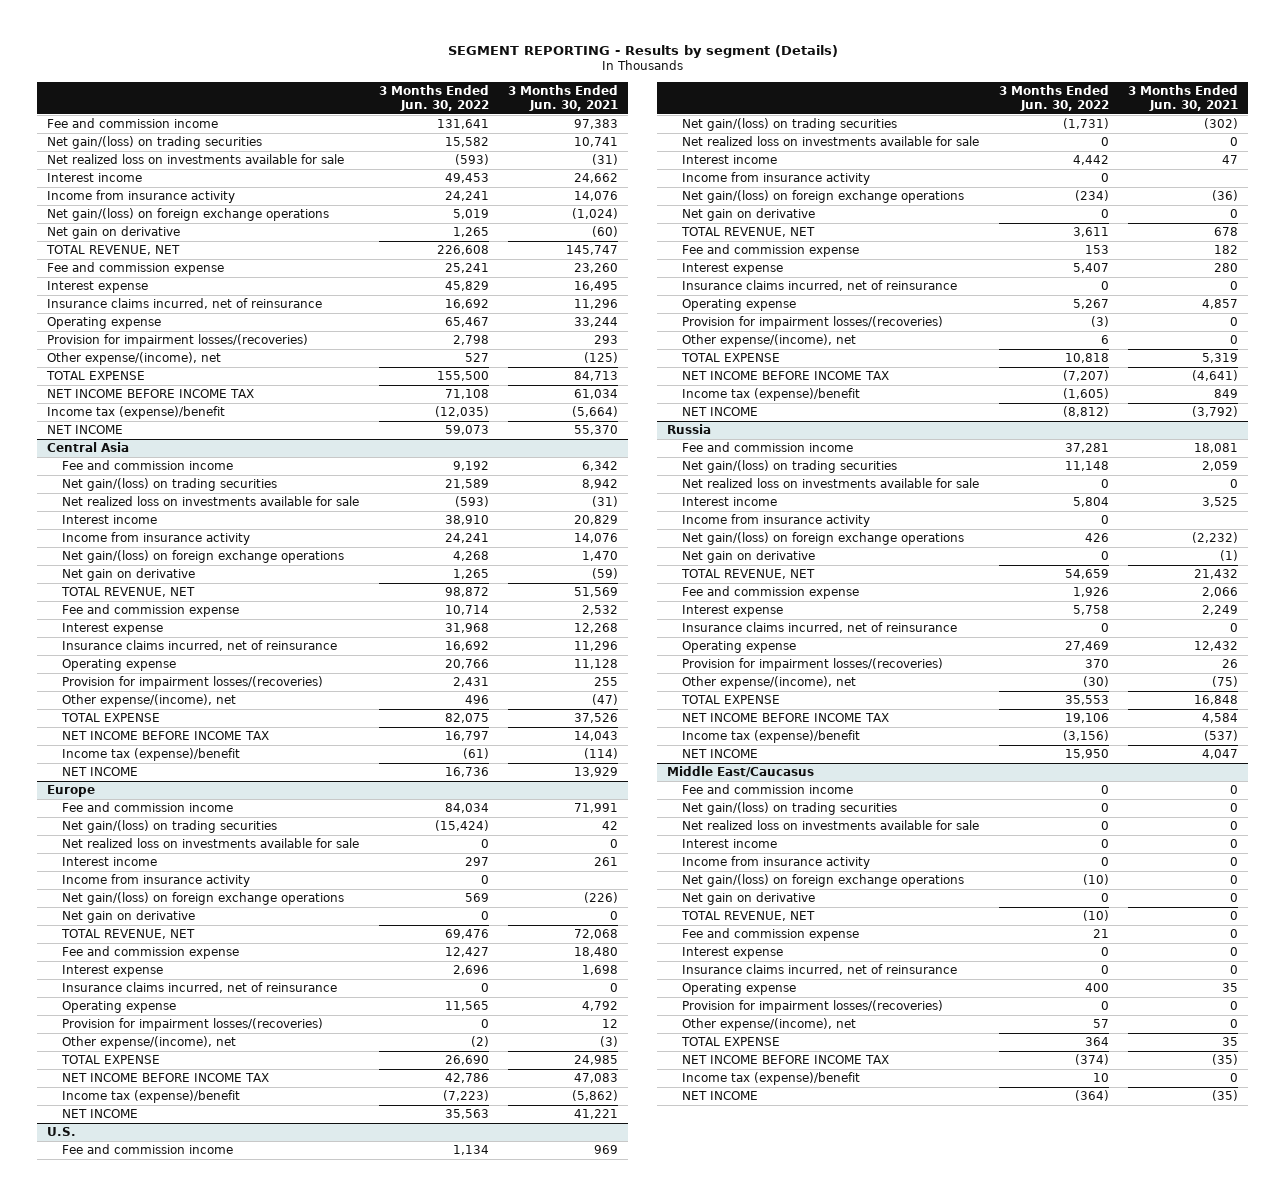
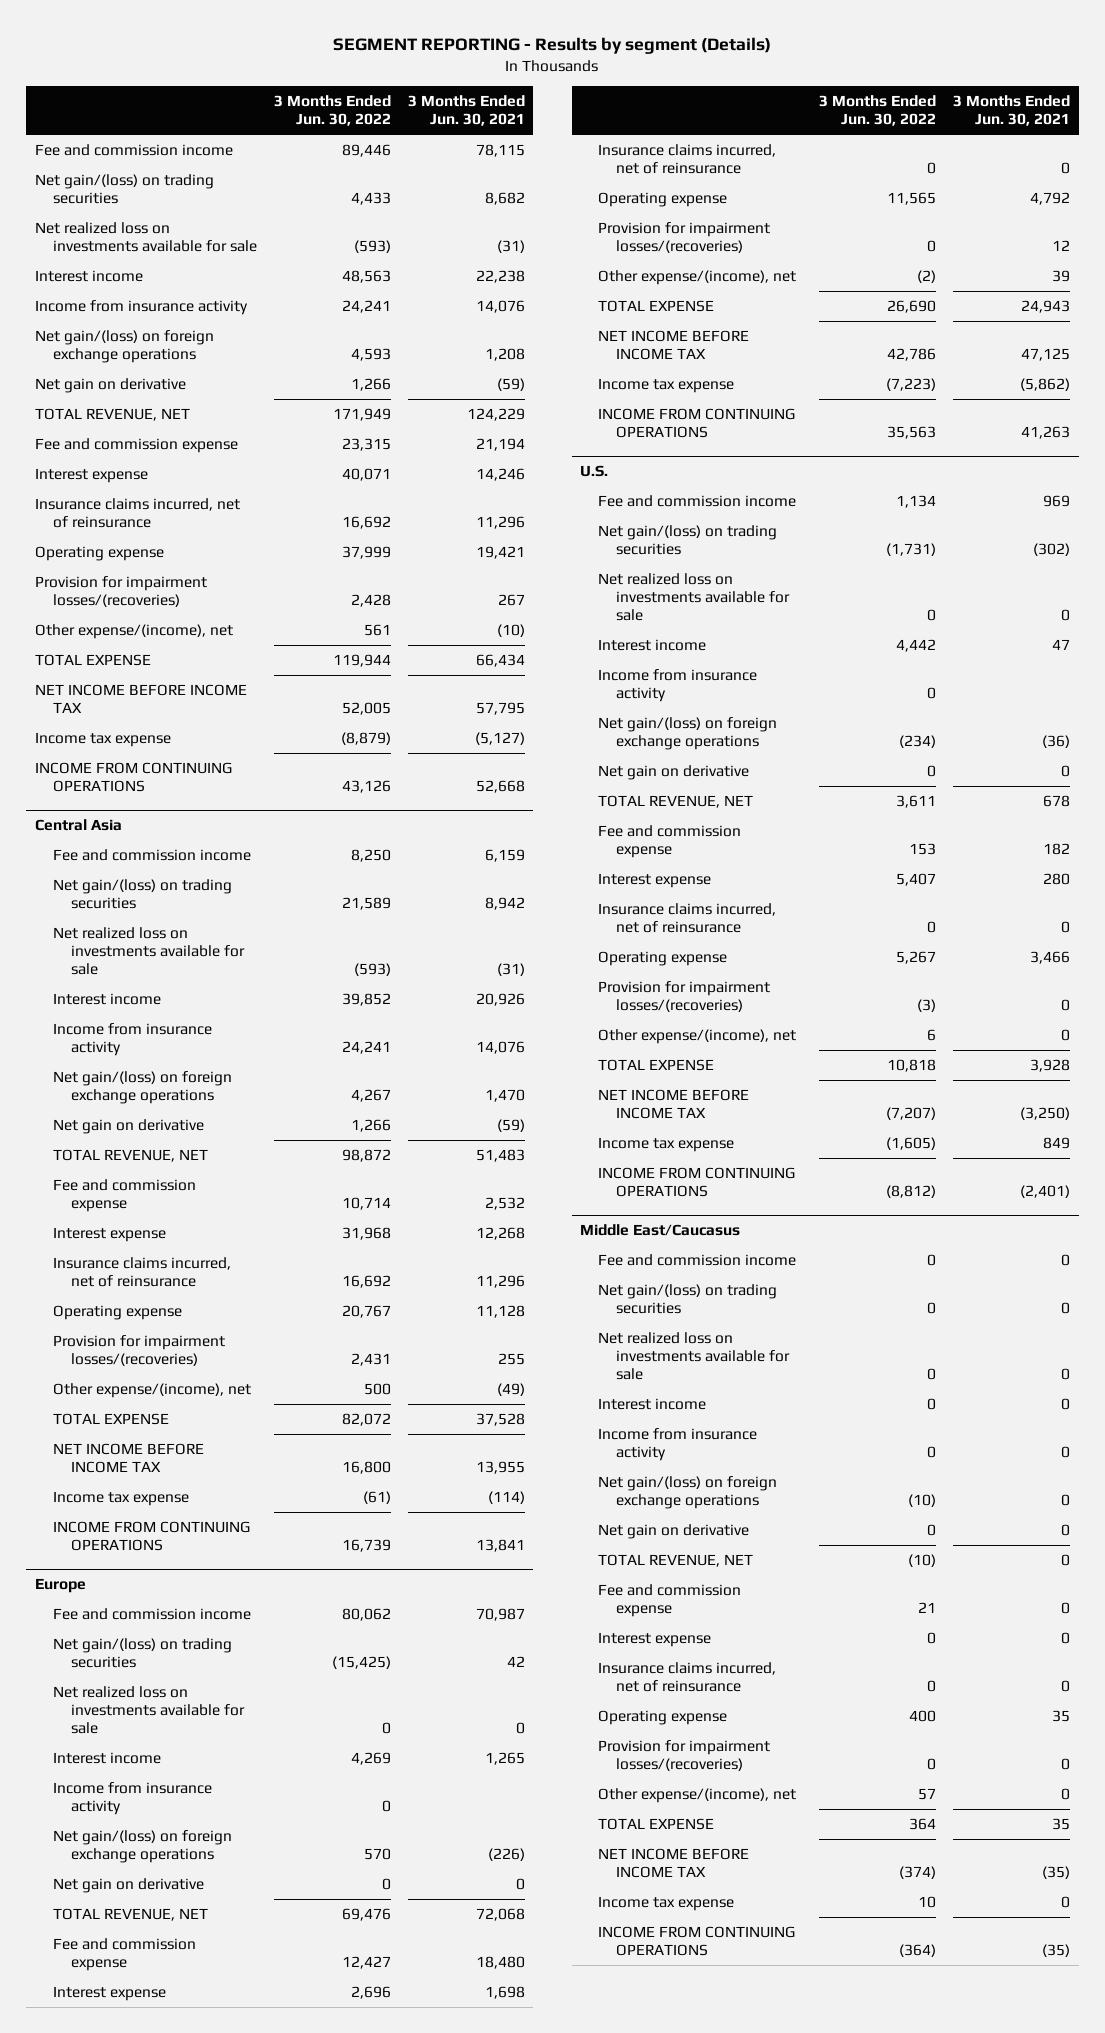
- Fee and commission income | 131,641 | 97,383
- Net gain/(loss) on trading securities | 15,582 | 10,741
+ Fee and commission income | 89,446 | 78,115
+ Net gain/(loss) on trading securities | 4,433 | 8,682
- Interest income | 49,453 | 24,662
+ Interest income | 48,563 | 22,238
- Net gain/(loss) on foreign exchange operations | 5,019 | (1,024)
- Net gain on derivative | 1,265 | (60)
- TOTAL REVENUE, NET | 226,608 | 145,747
- Fee and commission expense | 25,241 | 23,260
- Interest expense | 45,829 | 16,495
+ Net gain/(loss) on foreign exchange operations | 4,593 | 1,208
+ Net gain on derivative | 1,266 | (59)
+ TOTAL REVENUE, NET | 171,949 | 124,229
+ Fee and commission expense | 23,315 | 21,194
+ Interest expense | 40,071 | 14,246
- Operating expense | 65,467 | 33,244
- Provision for impairment losses/(recoveries) | 2,798 | 293
- Other expense/(income), net | 527 | (125)
- TOTAL EXPENSE | 155,500 | 84,713
- NET INCOME BEFORE INCOME TAX | 71,108 | 61,034
- Income tax (expense)/benefit | (12,035) | (5,664)
- NET INCOME | 59,073 | 55,370
+ Operating expense | 37,999 | 19,421
+ Provision for impairment losses/(recoveries) | 2,428 | 267
+ Other expense/(income), net | 561 | (10)
+ TOTAL EXPENSE | 119,944 | 66,434
+ NET INCOME BEFORE INCOME TAX | 52,005 | 57,795
+ Income tax expense | (8,879) | (5,127)
+ INCOME FROM CONTINUING OPERATIONS | 43,126 | 52,668
@ Central Asia
- Fee and commission income | 9,192 | 6,342
+ Fee and commission income | 8,250 | 6,159
- Interest income | 38,910 | 20,829
+ Interest income | 39,852 | 20,926
- Net gain/(loss) on foreign exchange operations | 4,268 | 1,470
- Net gain on derivative | 1,265 | (59)
- TOTAL REVENUE, NET | 98,872 | 51,569
+ Net gain/(loss) on foreign exchange operations | 4,267 | 1,470
+ Net gain on derivative | 1,266 | (59)
+ TOTAL REVENUE, NET | 98,872 | 51,483
- Operating expense | 20,766 | 11,128
+ Operating expense | 20,767 | 11,128
- Other expense/(income), net | 496 | (47)
- TOTAL EXPENSE | 82,075 | 37,526
- NET INCOME BEFORE INCOME TAX | 16,797 | 14,043
- Income tax (expense)/benefit | (61) | (114)
- NET INCOME | 16,736 | 13,929
+ Other expense/(income), net | 500 | (49)
+ TOTAL EXPENSE | 82,072 | 37,528
+ NET INCOME BEFORE INCOME TAX | 16,800 | 13,955
+ Income tax expense | (61) | (114)
+ INCOME FROM CONTINUING OPERATIONS | 16,739 | 13,841
@ Europe
- Fee and commission income | 84,034 | 71,991
- Net gain/(loss) on trading securities | (15,424) | 42
+ Fee and commission income | 80,062 | 70,987
+ Net gain/(loss) on trading securities | (15,425) | 42
- Interest income | 297 | 261
+ Interest income | 4,269 | 1,265
- Net gain/(loss) on foreign exchange operations | 569 | (226)
+ Net gain/(loss) on foreign exchange operations | 570 | (226)
- Other expense/(income), net | (2) | (3)
- TOTAL EXPENSE | 26,690 | 24,985
- NET INCOME BEFORE INCOME TAX | 42,786 | 47,083
- Income tax (expense)/benefit | (7,223) | (5,862)
- NET INCOME | 35,563 | 41,221
+ Other expense/(income), net | (2) | 39
+ TOTAL EXPENSE | 26,690 | 24,943
+ NET INCOME BEFORE INCOME TAX | 42,786 | 47,125
+ Income tax expense | (7,223) | (5,862)
+ INCOME FROM CONTINUING OPERATIONS | 35,563 | 41,263
@ U.S.
- Operating expense | 5,267 | 4,857
+ Operating expense | 5,267 | 3,466
- TOTAL EXPENSE | 10,818 | 5,319
- NET INCOME BEFORE INCOME TAX | (7,207) | (4,641)
- Income tax (expense)/benefit | (1,605) | 849
- NET INCOME | (8,812) | (3,792)
- Russia
- Fee and commission income | 37,281 | 18,081
- Net gain/(loss) on trading securities | 11,148 | 2,059
- Net realized loss on investments available for sale | 0 | 0
- Interest income | 5,804 | 3,525
- Income from insurance activity | 0 |
- Net gain/(loss) on foreign exchange operations | 426 | (2,232)
- Net gain on derivative | 0 | (1)
- TOTAL REVENUE, NET | 54,659 | 21,432
- Fee and commission expense | 1,926 | 2,066
- Interest expense | 5,758 | 2,249
- Insurance claims incurred, net of reinsurance | 0 | 0
- Operating expense | 27,469 | 12,432
- Provision for impairment losses/(recoveries) | 370 | 26
- Other expense/(income), net | (30) | (75)
- TOTAL EXPENSE | 35,553 | 16,848
- NET INCOME BEFORE INCOME TAX | 19,106 | 4,584
- Income tax (expense)/benefit | (3,156) | (537)
- NET INCOME | 15,950 | 4,047
@ U.S.
+ TOTAL EXPENSE | 10,818 | 3,928
+ NET INCOME BEFORE INCOME TAX | (7,207) | (3,250)
+ Income tax expense | (1,605) | 849
+ INCOME FROM CONTINUING OPERATIONS | (8,812) | (2,401)
@ Middle East/Caucasus
- Income tax (expense)/benefit | 10 | 0
- NET INCOME | (364) | (35)
+ Income tax expense | 10 | 0
+ INCOME FROM CONTINUING OPERATIONS | (364) | (35)

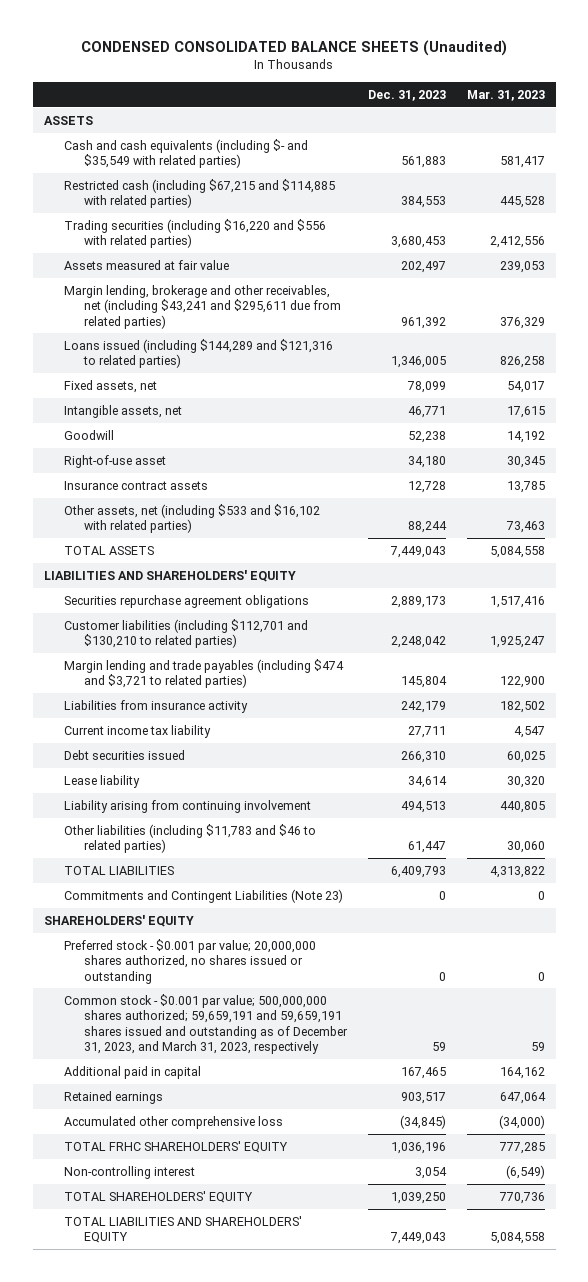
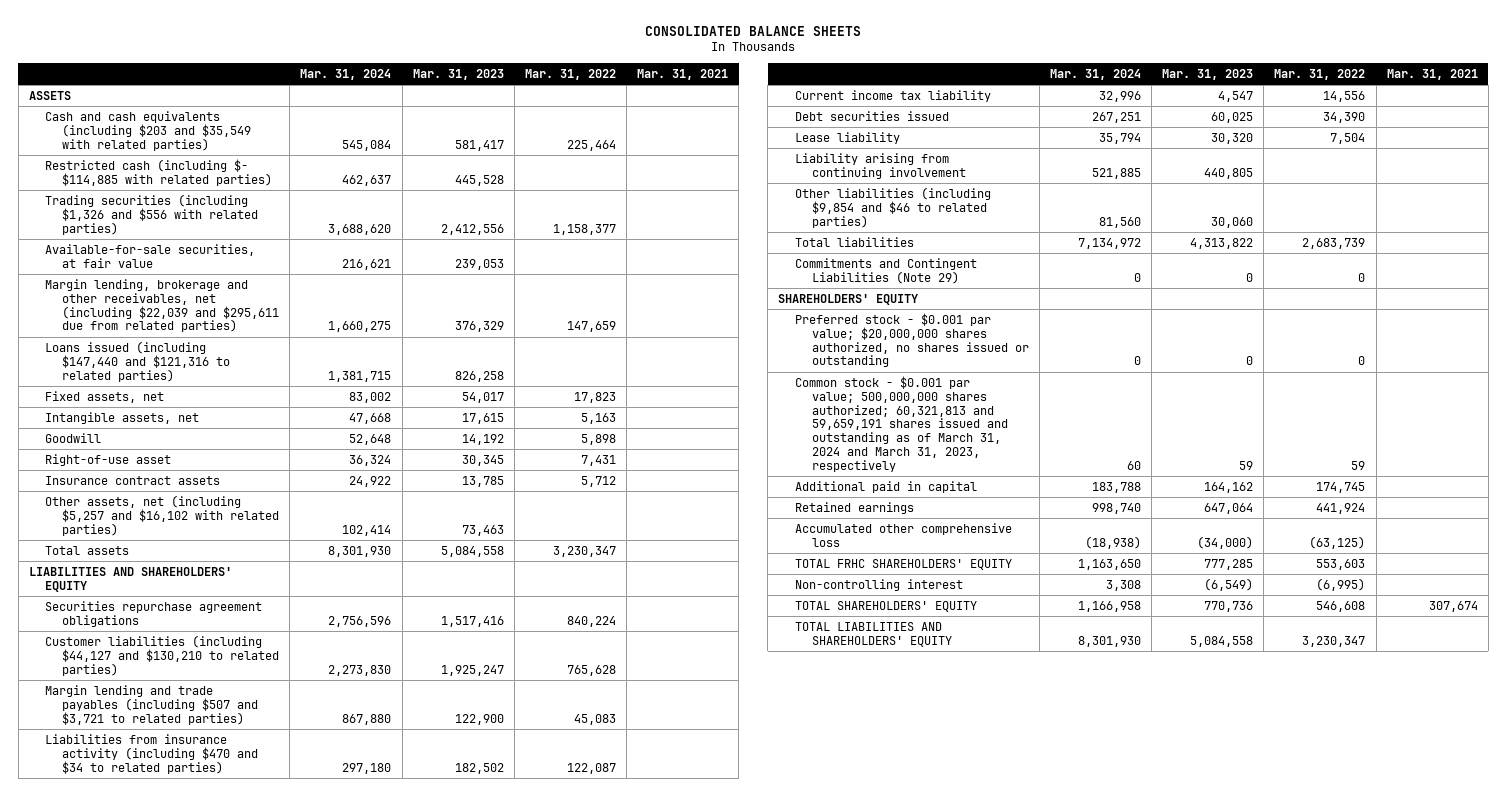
- CONDENSED CONSOLIDATED BALANCE SHEETS (Unaudited)
+ CONSOLIDATED BALANCE SHEETS
- | Dec. 31, 2023 | Mar. 31, 2023
+ | Mar. 31, 2024 | Mar. 31, 2023 | Mar. 31, 2022 | Mar. 31, 2021
- Cash and cash equivalents (including $- and $35,549 with related parties) | 561,883 | 581,417
- Restricted cash (including $67,215 and $114,885 with related parties) | 384,553 | 445,528
- Trading securities (including $16,220 and $556 with related parties) | 3,680,453 | 2,412,556
- Assets measured at fair value | 202,497 | 239,053
- Margin lending, brokerage and other receivables, net (including $43,241 and $295,611 due from related parties) | 961,392 | 376,329
- Loans issued (including $144,289 and $121,316 to related parties) | 1,346,005 | 826,258
+ Cash and cash equivalents (including $203 and $35,549 with related parties) | 545,084 | 581,417 | 225,464 |
+ Restricted cash (including $- $114,885 with related parties) | 462,637 | 445,528 | |
+ Trading securities (including $1,326 and $556 with related parties) | 3,688,620 | 2,412,556 | 1,158,377 |
+ Available-for-sale securities, at fair value | 216,621 | 239,053 | |
+ Margin lending, brokerage and other receivables, net (including $22,039 and $295,611 due from related parties) | 1,660,275 | 376,329 | 147,659 |
+ Loans issued (including $147,440 and $121,316 to related parties) | 1,381,715 | 826,258 | |
- Other assets, net (including $533 and $16,102 with related parties) | 88,244 | 73,463
- TOTAL ASSETS | 7,449,043 | 5,084,558
+ Other assets, net (including $5,257 and $16,102 with related parties) | 102,414 | 73,463 | |
+ Total assets | 8,301,930 | 5,084,558 | 3,230,347 |
- Customer liabilities (including $112,701 and $130,210 to related parties) | 2,248,042 | 1,925,247
- Margin lending and trade payables (including $474 and $3,721 to related parties) | 145,804 | 122,900
- Liabilities from insurance activity | 242,179 | 182,502
+ Customer liabilities (including $44,127 and $130,210 to related parties) | 2,273,830 | 1,925,247 | 765,628 |
+ Margin lending and trade payables (including $507 and $3,721 to related parties) | 867,880 | 122,900 | 45,083 |
+ Liabilities from insurance activity (including $470 and $34 to related parties) | 297,180 | 182,502 | 122,087 |
- Other liabilities (including $11,783 and $46 to related parties) | 61,447 | 30,060
- TOTAL LIABILITIES | 6,409,793 | 4,313,822
- Commitments and Contingent Liabilities (Note 23) | 0 | 0
+ Other liabilities (including $9,854 and $46 to related parties) | 81,560 | 30,060 | |
+ Total liabilities | 7,134,972 | 4,313,822 | 2,683,739 |
+ Commitments and Contingent Liabilities (Note 29) | 0 | 0 | 0 |
- Preferred stock - $0.001 par value; 20,000,000 shares authorized, no shares issued or outstanding | 0 | 0
- Common stock - $0.001 par value; 500,000,000 shares authorized; 59,659,191 and 59,659,191 shares issued and outstanding as of December 31, 2023, and March 31, 2023, respectively | 59 | 59
+ Preferred stock - $0.001 par value; $20,000,000 shares authorized, no shares issued or outstanding | 0 | 0 | 0 |
+ Common stock - $0.001 par value; 500,000,000 shares authorized; 60,321,813 and 59,659,191 shares issued and outstanding as of March 31, 2024 and March 31, 2023, respectively | 60 | 59 | 59 |

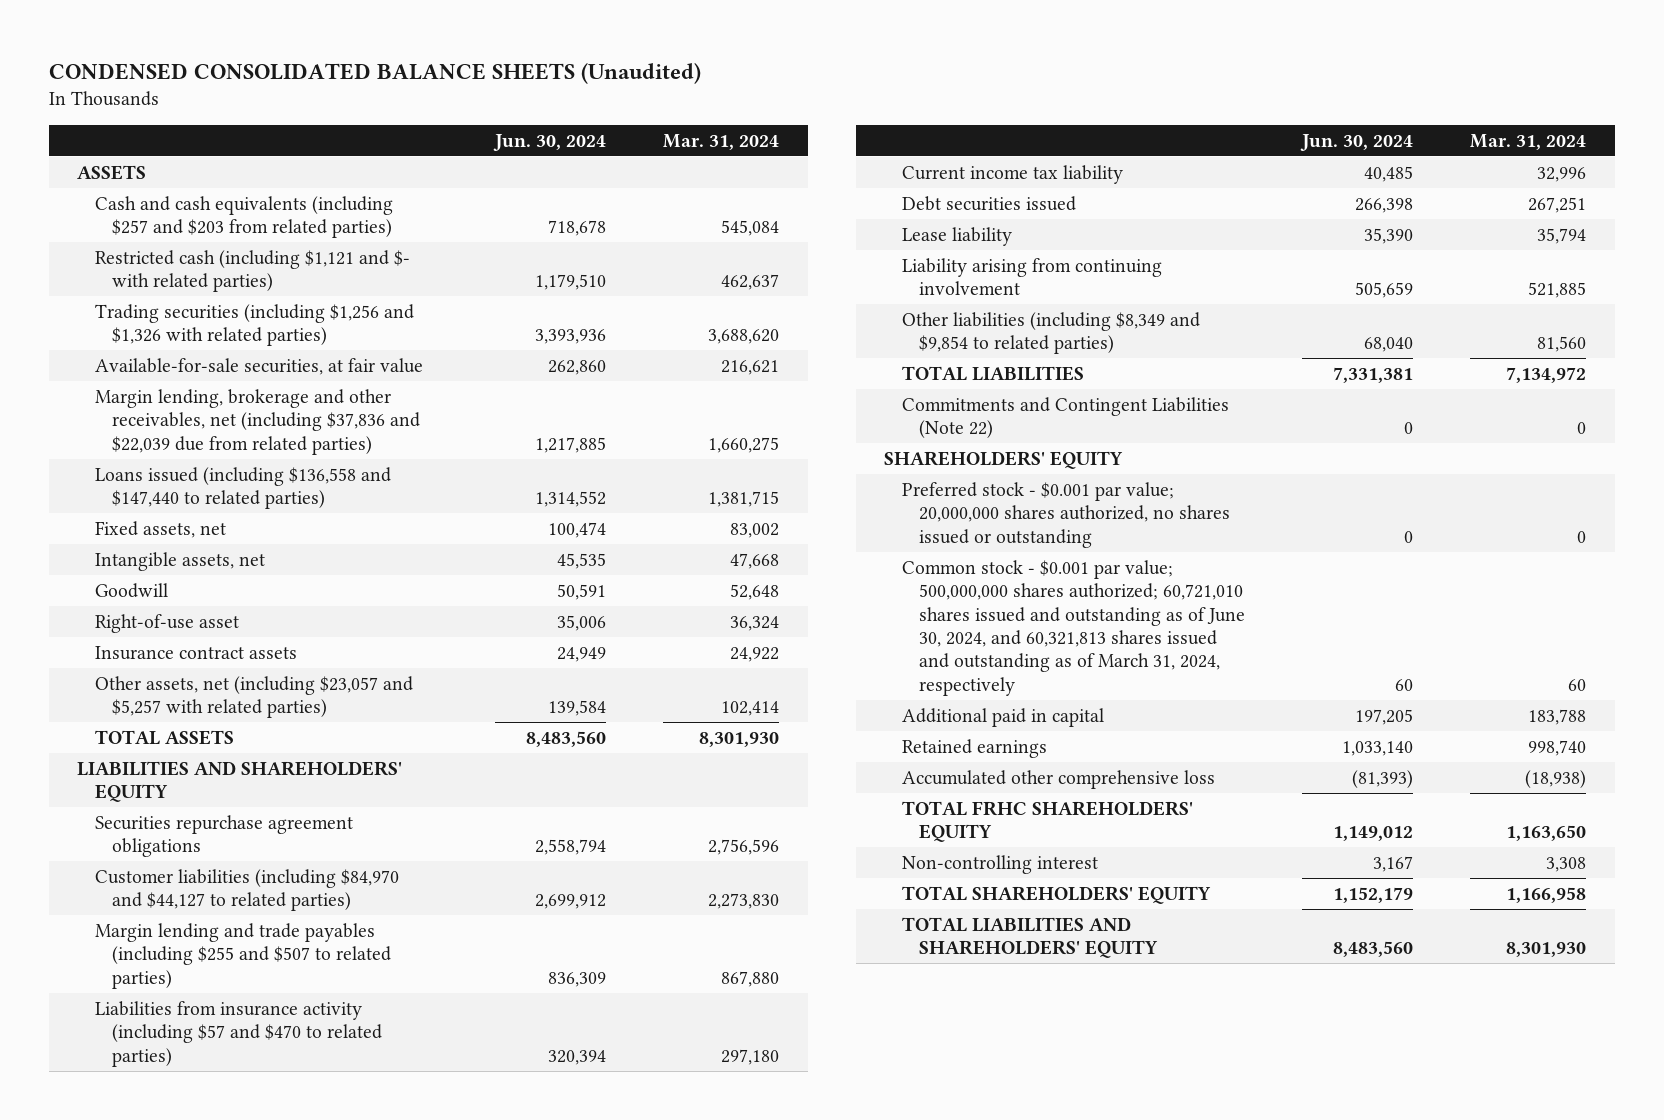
- CONSOLIDATED BALANCE SHEETS
+ CONDENSED CONSOLIDATED BALANCE SHEETS (Unaudited)
- | Mar. 31, 2024 | Mar. 31, 2023 | Mar. 31, 2022 | Mar. 31, 2021
+ | Jun. 30, 2024 | Mar. 31, 2024
- Cash and cash equivalents (including $203 and $35,549 with related parties) | 545,084 | 581,417 | 225,464 |
- Restricted cash (including $- $114,885 with related parties) | 462,637 | 445,528 | |
- Trading securities (including $1,326 and $556 with related parties) | 3,688,620 | 2,412,556 | 1,158,377 |
+ Cash and cash equivalents (including $257 and $203 from related parties) | 718,678 | 545,084
+ Restricted cash (including $1,121 and $- with related parties) | 1,179,510 | 462,637
+ Trading securities (including $1,256 and $1,326 with related parties) | 3,393,936 | 3,688,620
- Margin lending, brokerage and other receivables, net (including $22,039 and $295,611 due from related parties) | 1,660,275 | 376,329 | 147,659 |
- Loans issued (including $147,440 and $121,316 to related parties) | 1,381,715 | 826,258 | |
+ Margin lending, brokerage and other receivables, net (including $37,836 and $22,039 due from related parties) | 1,217,885 | 1,660,275
+ Loans issued (including $136,558 and $147,440 to related parties) | 1,314,552 | 1,381,715
- Other assets, net (including $5,257 and $16,102 with related parties) | 102,414 | 73,463 | |
- Total assets | 8,301,930 | 5,084,558 | 3,230,347 |
+ Other assets, net (including $23,057 and $5,257 with related parties) | 139,584 | 102,414
+ TOTAL ASSETS | 8,483,560 | 8,301,930
- Customer liabilities (including $44,127 and $130,210 to related parties) | 2,273,830 | 1,925,247 | 765,628 |
- Margin lending and trade payables (including $507 and $3,721 to related parties) | 867,880 | 122,900 | 45,083 |
- Liabilities from insurance activity (including $470 and $34 to related parties) | 297,180 | 182,502 | 122,087 |
+ Customer liabilities (including $84,970 and $44,127 to related parties) | 2,699,912 | 2,273,830
+ Margin lending and trade payables (including $255 and $507 to related parties) | 836,309 | 867,880
+ Liabilities from insurance activity (including $57 and $470 to related parties) | 320,394 | 297,180
- Other liabilities (including $9,854 and $46 to related parties) | 81,560 | 30,060 | |
- Total liabilities | 7,134,972 | 4,313,822 | 2,683,739 |
- Commitments and Contingent Liabilities (Note 29) | 0 | 0 | 0 |
+ Other liabilities (including $8,349 and $9,854 to related parties) | 68,040 | 81,560
+ TOTAL LIABILITIES | 7,331,381 | 7,134,972
+ Commitments and Contingent Liabilities (Note 22) | 0 | 0
- Preferred stock - $0.001 par value; $20,000,000 shares authorized, no shares issued or outstanding | 0 | 0 | 0 |
- Common stock - $0.001 par value; 500,000,000 shares authorized; 60,321,813 and 59,659,191 shares issued and outstanding as of March 31, 2024 and March 31, 2023, respectively | 60 | 59 | 59 |
+ Preferred stock - $0.001 par value; 20,000,000 shares authorized, no shares issued or outstanding | 0 | 0
+ Common stock - $0.001 par value; 500,000,000 shares authorized; 60,721,010 shares issued and outstanding as of June 30, 2024, and 60,321,813 shares issued and outstanding as of March 31, 2024, respectively | 60 | 60

